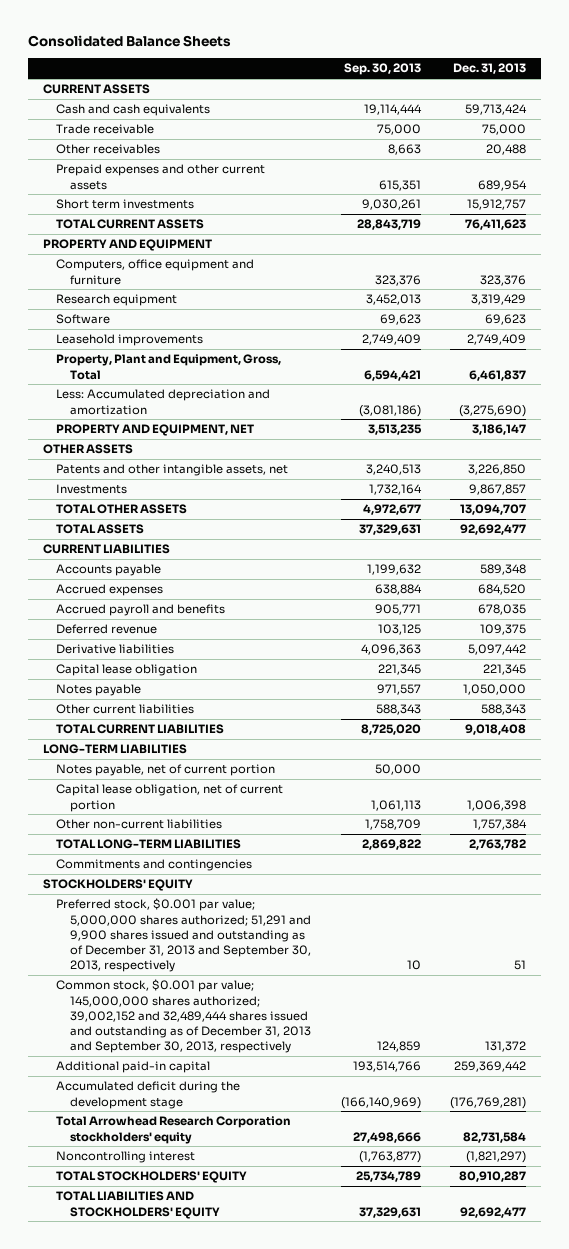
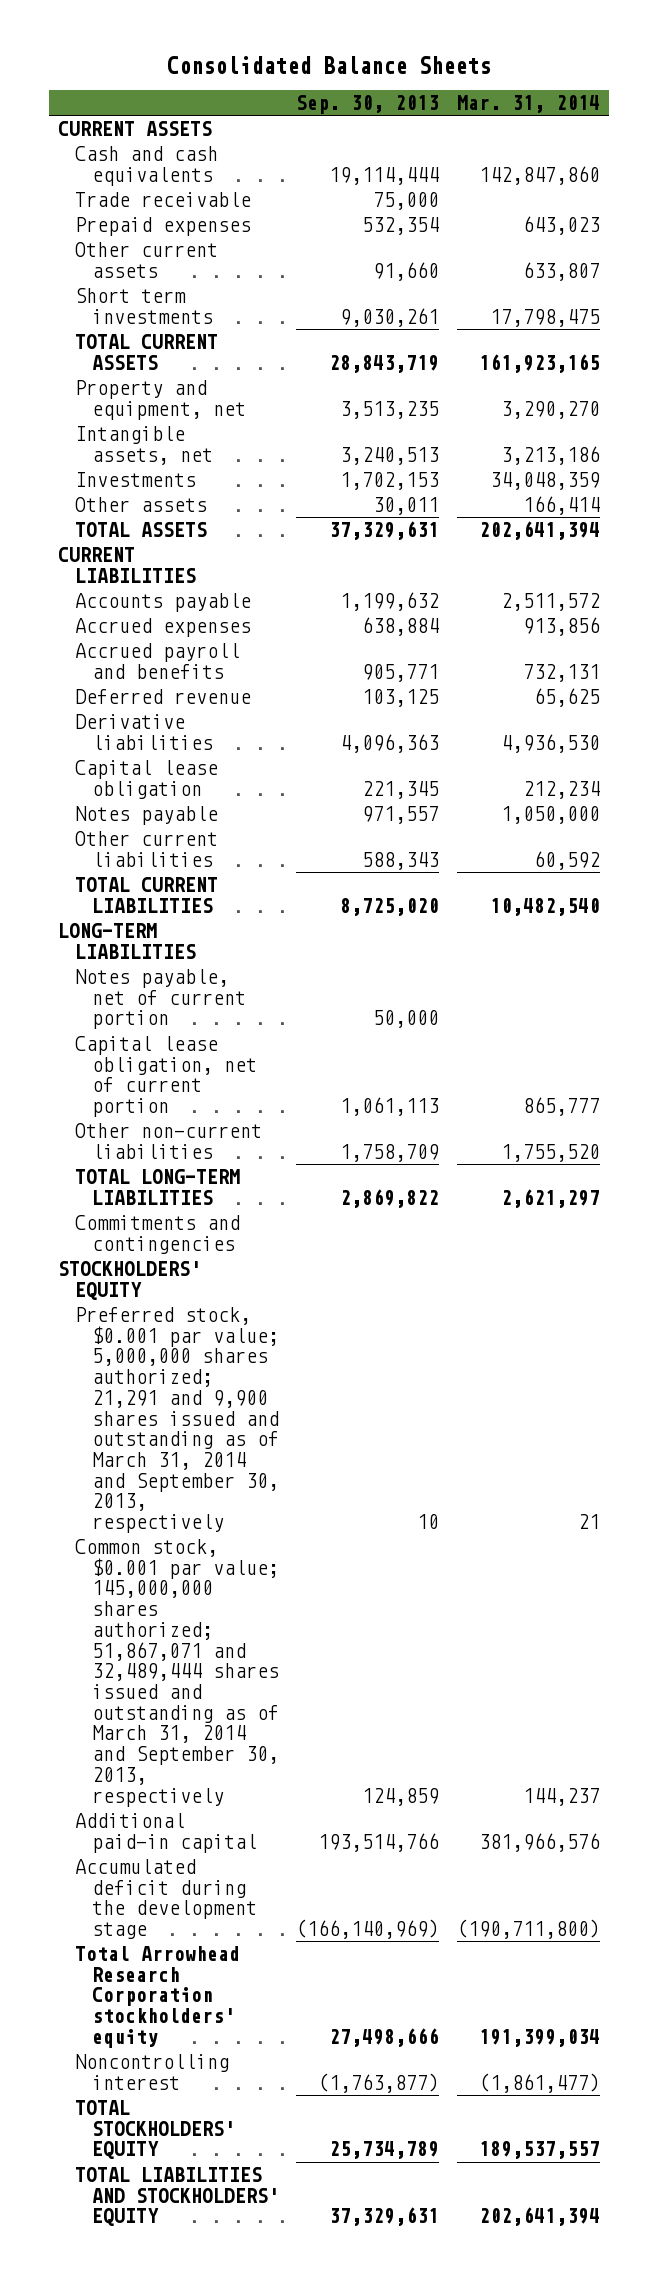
- | Sep. 30, 2013 | Dec. 31, 2013
+ | Sep. 30, 2013 | Mar. 31, 2014
- Other receivables | 8,663 | 20,488
- Prepaid expenses and other current assets | 615,351 | 689,954
+ Prepaid expenses | 532,354 | 643,023
+ Other current assets | 91,660 | 633,807
- PROPERTY AND EQUIPMENT
- Computers, office equipment and furniture | 323,376 | 323,376
- Research equipment | 3,452,013 | 3,319,429
- Software | 69,623 | 69,623
- Leasehold improvements | 2,749,409 | 2,749,409
- Property, Plant and Equipment, Gross, Total | 6,594,421 | 6,461,837
- Less: Accumulated depreciation and amortization | (3,081,186) | (3,275,690)
- PROPERTY AND EQUIPMENT, NET | 3,513,235 | 3,186,147
- OTHER ASSETS
- Patents and other intangible assets, net | 3,240,513 | 3,226,850
- Investments | 1,732,164 | 9,867,857
- TOTAL OTHER ASSETS | 4,972,677 | 13,094,707
+ Property and equipment, net | 3,513,235 | 3,290,270
+ Intangible assets, net | 3,240,513 | 3,213,186
+ Investments | 1,702,153 | 34,048,359
+ Other assets | 30,011 | 166,414
- Preferred stock, $0.001 par value; 5,000,000 shares authorized; 51,291 and 9,900 shares issued and outstanding as of December 31, 2013 and September 30, 2013, respectively | 10 | 51
- Common stock, $0.001 par value; 145,000,000 shares authorized; 39,002,152 and 32,489,444 shares issued and outstanding as of December 31, 2013 and September 30, 2013, respectively | 124,859 | 131,372
+ Preferred stock, $0.001 par value; 5,000,000 shares authorized; 21,291 and 9,900 shares issued and outstanding as of March 31, 2014 and September 30, 2013, respectively | 10 | 21
+ Common stock, $0.001 par value; 145,000,000 shares authorized; 51,867,071 and 32,489,444 shares issued and outstanding as of March 31, 2014 and September 30, 2013, respectively | 124,859 | 144,237

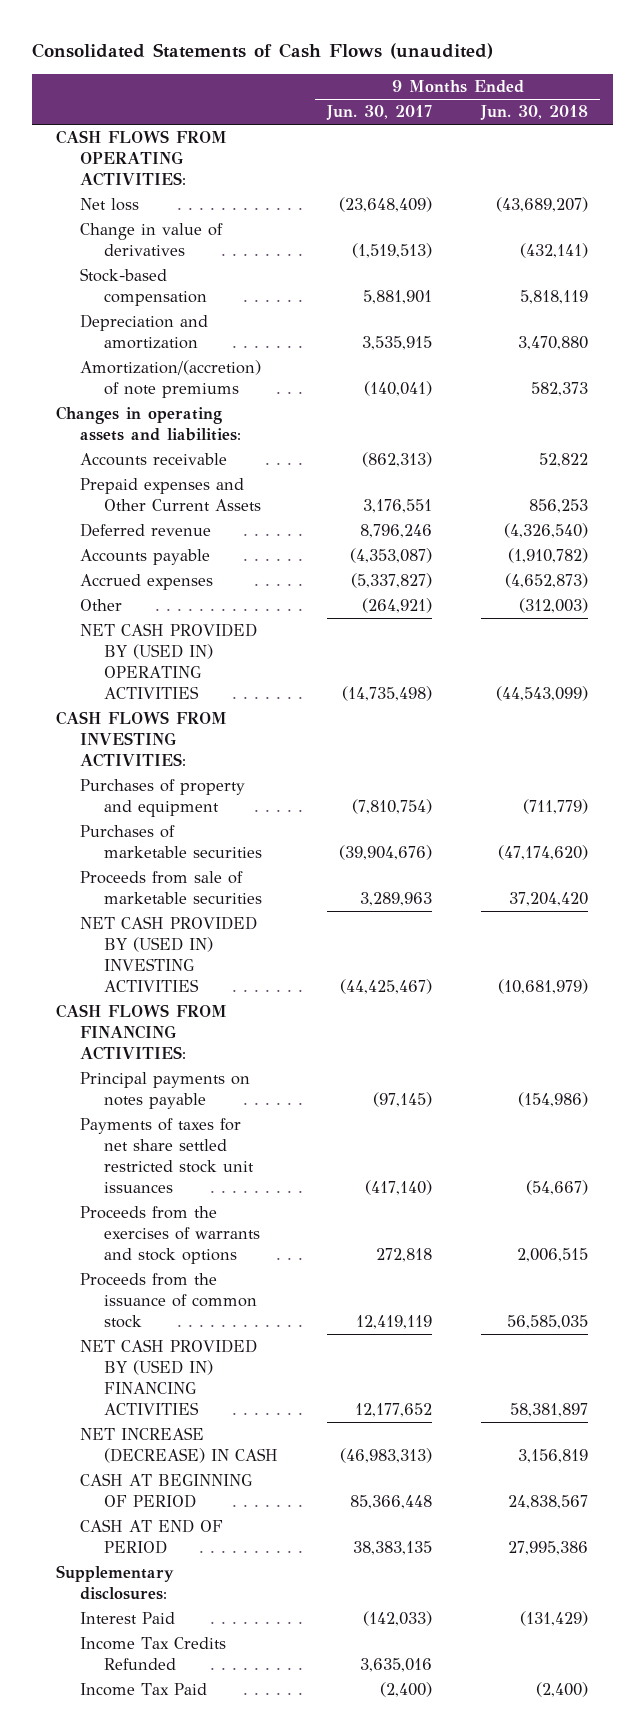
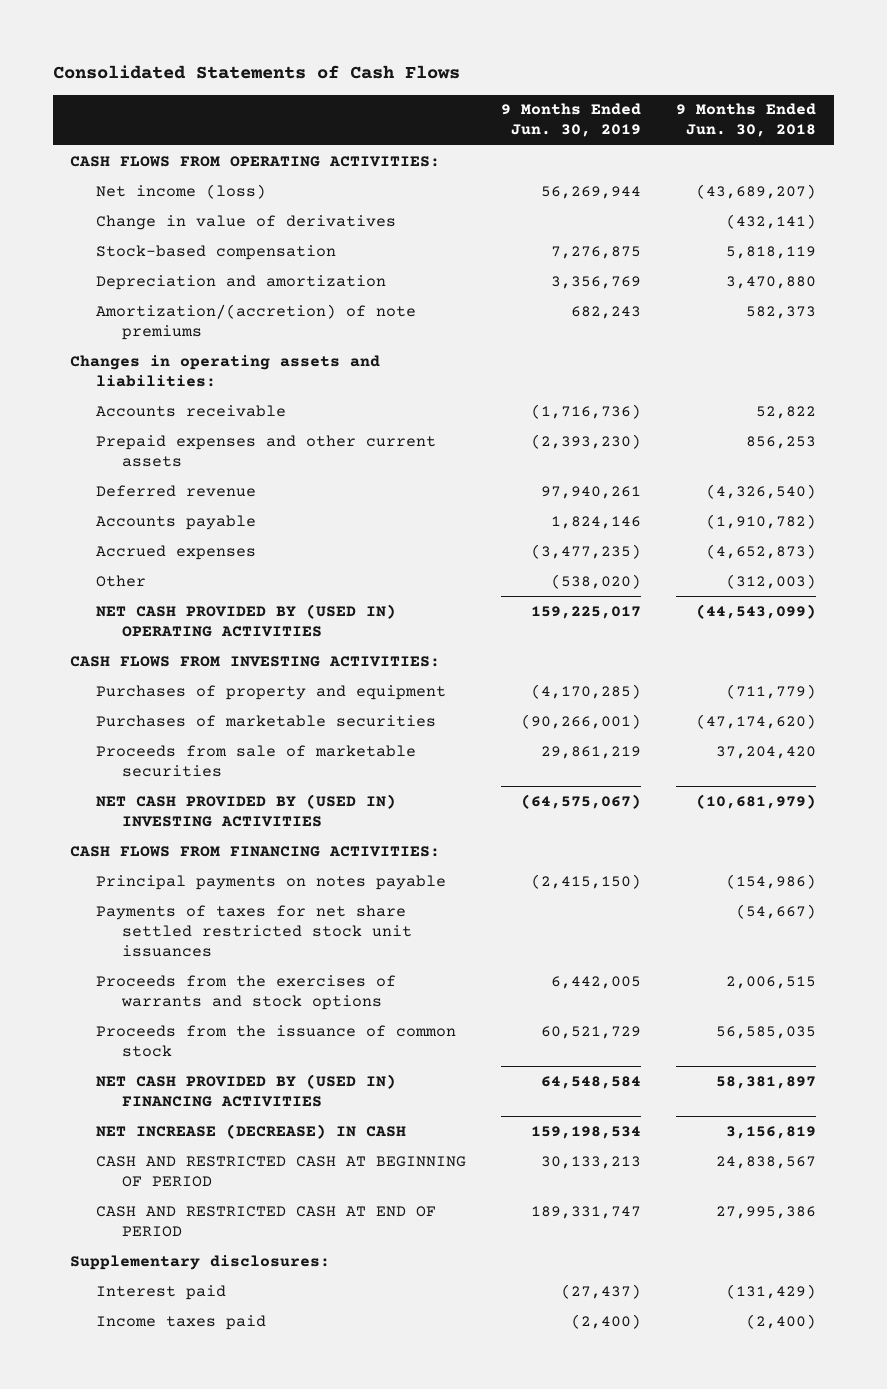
- Consolidated Statements of Cash Flows (unaudited)
+ Consolidated Statements of Cash Flows
- | 9 Months Ended Jun. 30, 2017 | 9 Months Ended Jun. 30, 2018
+ | 9 Months Ended Jun. 30, 2019 | 9 Months Ended Jun. 30, 2018
- Net loss | (23,648,409) | (43,689,207)
+ Net income (loss) | 56,269,944 | (43,689,207)
- Prepaid expenses and Other Current Assets | 3,176,551 | 856,253
+ Prepaid expenses and other current assets | (2,393,230) | 856,253
- CASH AT BEGINNING OF PERIOD | 85,366,448 | 24,838,567
- CASH AT END OF PERIOD | 38,383,135 | 27,995,386
+ CASH AND RESTRICTED CASH AT BEGINNING OF PERIOD | 30,133,213 | 24,838,567
+ CASH AND RESTRICTED CASH AT END OF PERIOD | 189,331,747 | 27,995,386
- Interest Paid | (142,033) | (131,429)
- Income Tax Credits Refunded | 3,635,016 |
- Income Tax Paid | (2,400) | (2,400)
+ Interest paid | (27,437) | (131,429)
+ Income taxes paid | (2,400) | (2,400)

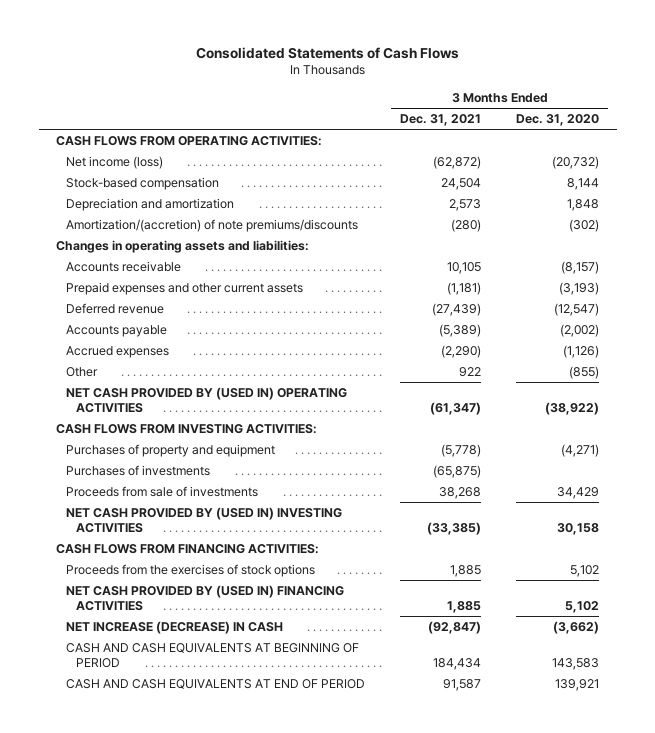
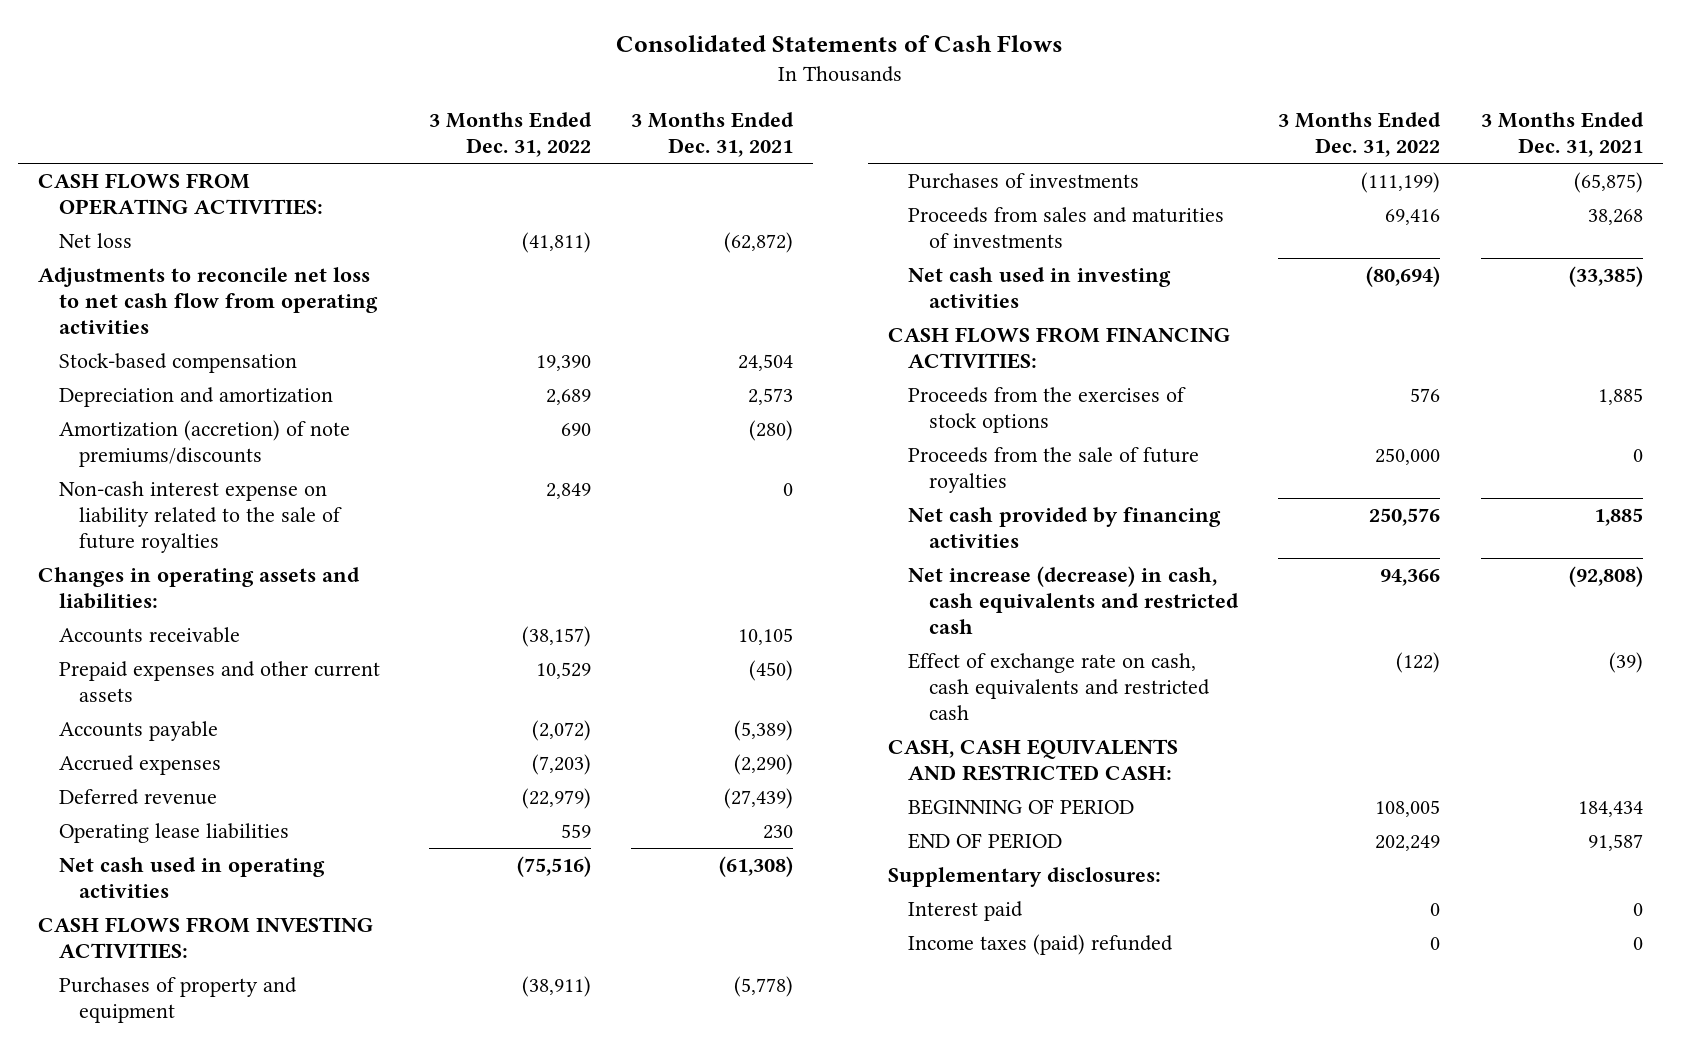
- | 3 Months Ended Dec. 31, 2021 | 3 Months Ended Dec. 31, 2020
+ | 3 Months Ended Dec. 31, 2022 | 3 Months Ended Dec. 31, 2021
- Net income (loss) | (62,872) | (20,732)
+ Net loss | (41,811) | (62,872)
+ Adjustments to reconcile net loss to net cash flow from operating activities
- Amortization/(accretion) of note premiums/discounts | (280) | (302)
+ Amortization (accretion) of note premiums/discounts | 690 | (280)
+ Non-cash interest expense on liability related to the sale of future royalties | 2,849 | 0
- Prepaid expenses and other current assets | (1,181) | (3,193)
+ Prepaid expenses and other current assets | 10,529 | (450)
- Other | 922 | (855)
- NET CASH PROVIDED BY (USED IN) OPERATING ACTIVITIES | (61,347) | (38,922)
moved down: Deferred revenue | (22,979) | (27,439)
+ Operating lease liabilities | 559 | 230
+ Net cash used in operating activities | (75,516) | (61,308)
- Proceeds from sale of investments | 38,268 | 34,429
- NET CASH PROVIDED BY (USED IN) INVESTING ACTIVITIES | (33,385) | 30,158
+ Proceeds from sales and maturities of investments | 69,416 | 38,268
+ Net cash used in investing activities | (80,694) | (33,385)
- NET CASH PROVIDED BY (USED IN) FINANCING ACTIVITIES | 1,885 | 5,102
- NET INCREASE (DECREASE) IN CASH | (92,847) | (3,662)
- CASH AND CASH EQUIVALENTS AT BEGINNING OF PERIOD | 184,434 | 143,583
- CASH AND CASH EQUIVALENTS AT END OF PERIOD | 91,587 | 139,921
+ Proceeds from the sale of future royalties | 250,000 | 0
+ Net cash provided by financing activities | 250,576 | 1,885
+ Net increase (decrease) in cash, cash equivalents and restricted cash | 94,366 | (92,808)
+ Effect of exchange rate on cash, cash equivalents and restricted cash | (122) | (39)
+ CASH, CASH EQUIVALENTS AND RESTRICTED CASH:
+ BEGINNING OF PERIOD | 108,005 | 184,434
+ END OF PERIOD | 202,249 | 91,587
+ Supplementary disclosures:
+ Interest paid | 0 | 0
+ Income taxes (paid) refunded | 0 | 0

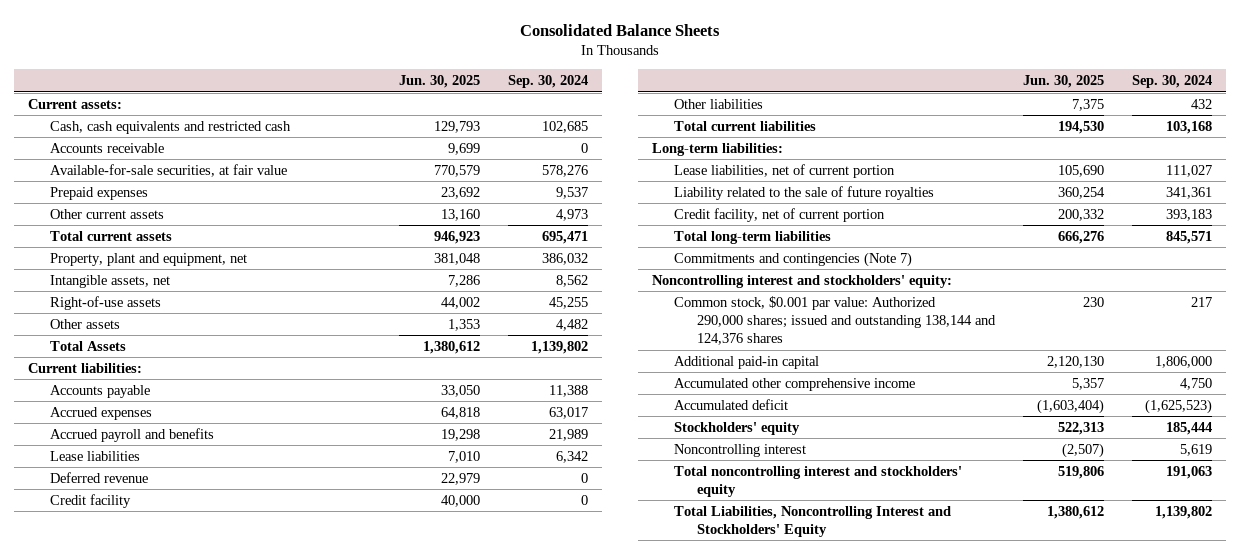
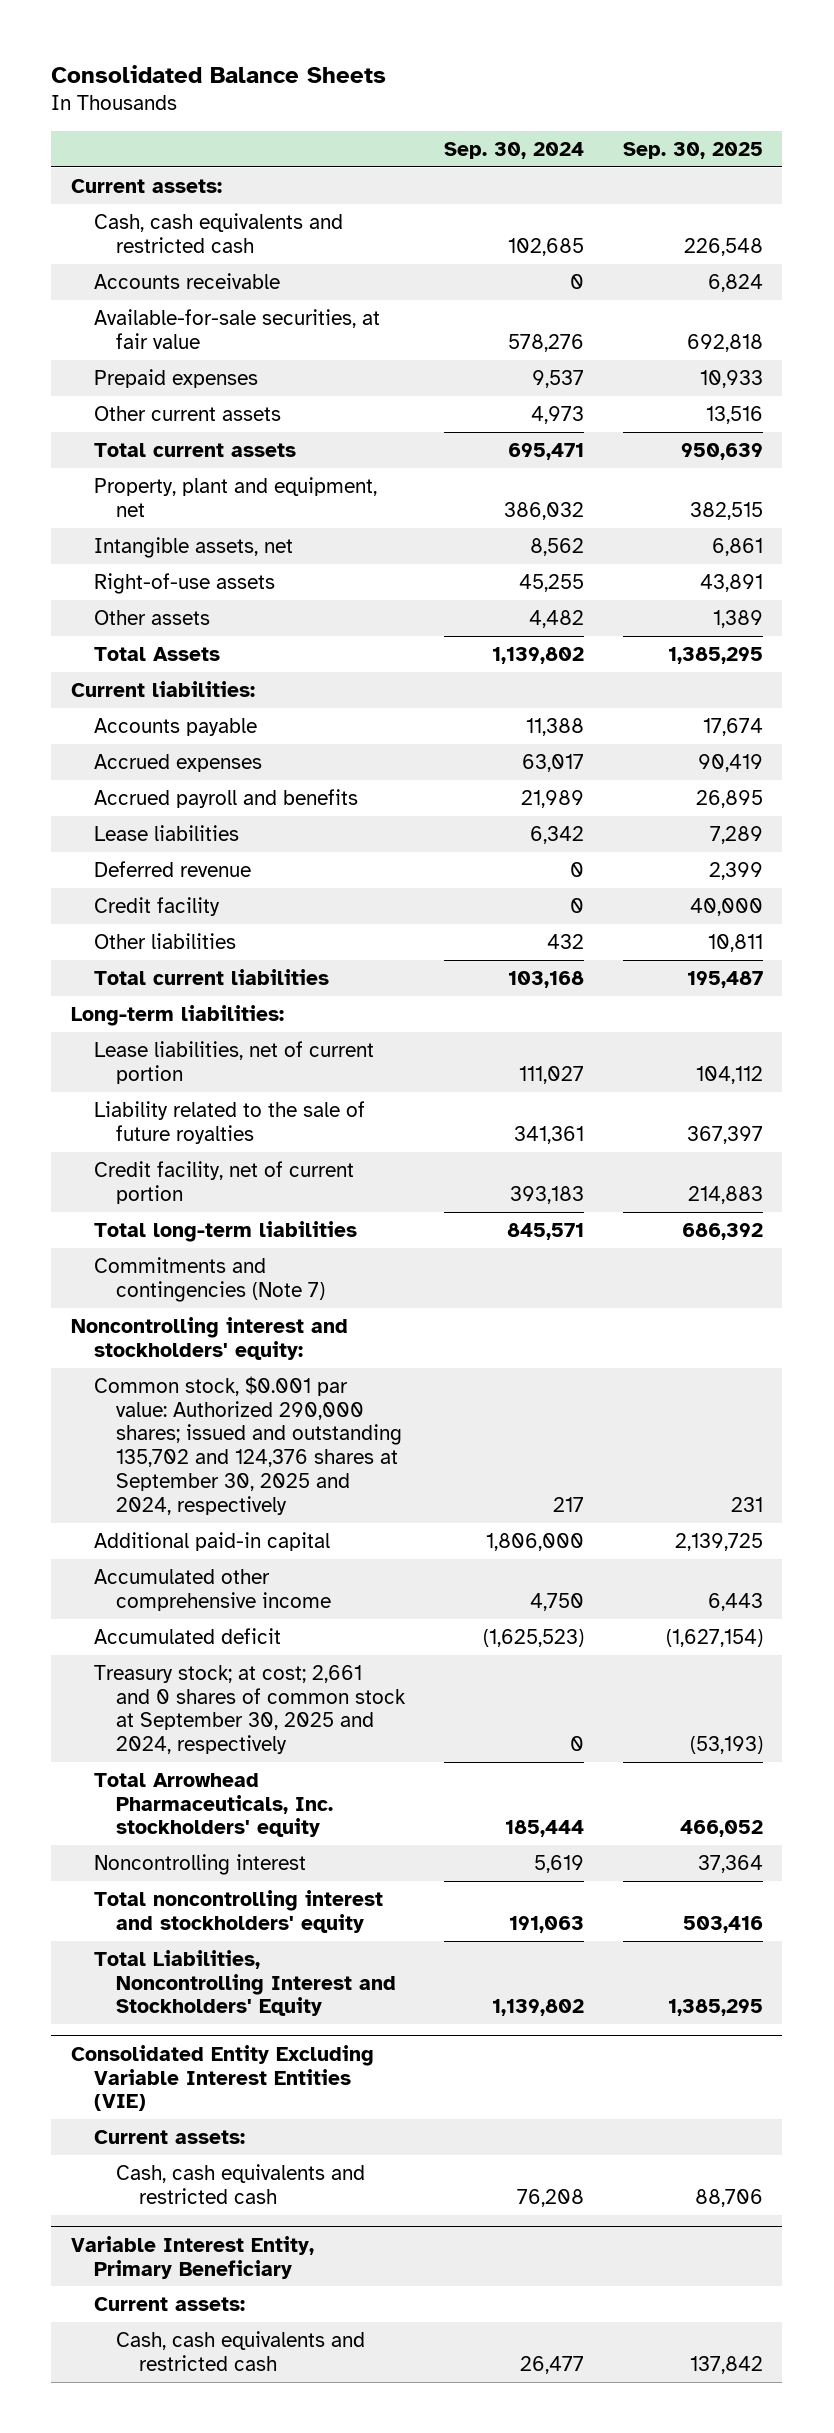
- | Jun. 30, 2025 | Sep. 30, 2024
+ | Sep. 30, 2024 | Sep. 30, 2025
- Common stock, $0.001 par value: Authorized 290,000 shares; issued and outstanding 138,144 and 124,376 shares | 230 | 217
+ Common stock, $0.001 par value: Authorized 290,000 shares; issued and outstanding 135,702 and 124,376 shares at September 30, 2025 and 2024, respectively | 217 | 231
- Stockholders' equity | 522,313 | 185,444
+ Treasury stock; at cost; 2,661 and 0 shares of common stock at September 30, 2025 and 2024, respectively | 0 | (53,193)
+ Total Arrowhead Pharmaceuticals, Inc. stockholders' equity | 185,444 | 466,052
+ Consolidated Entity Excluding Variable Interest Entities (VIE)
+ Current assets:
+ Cash, cash equivalents and restricted cash | 76,208 | 88,706
+ Variable Interest Entity, Primary Beneficiary
+ Current assets:
+ Cash, cash equivalents and restricted cash | 26,477 | 137,842

